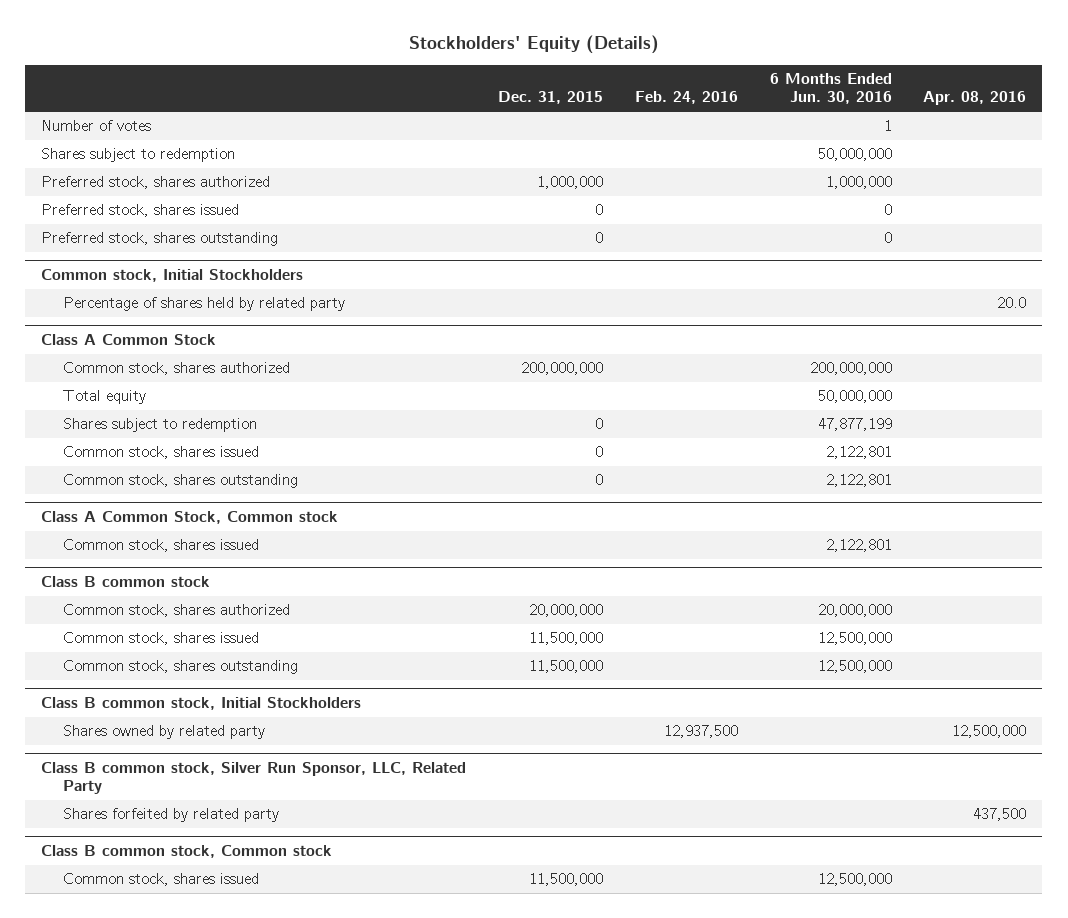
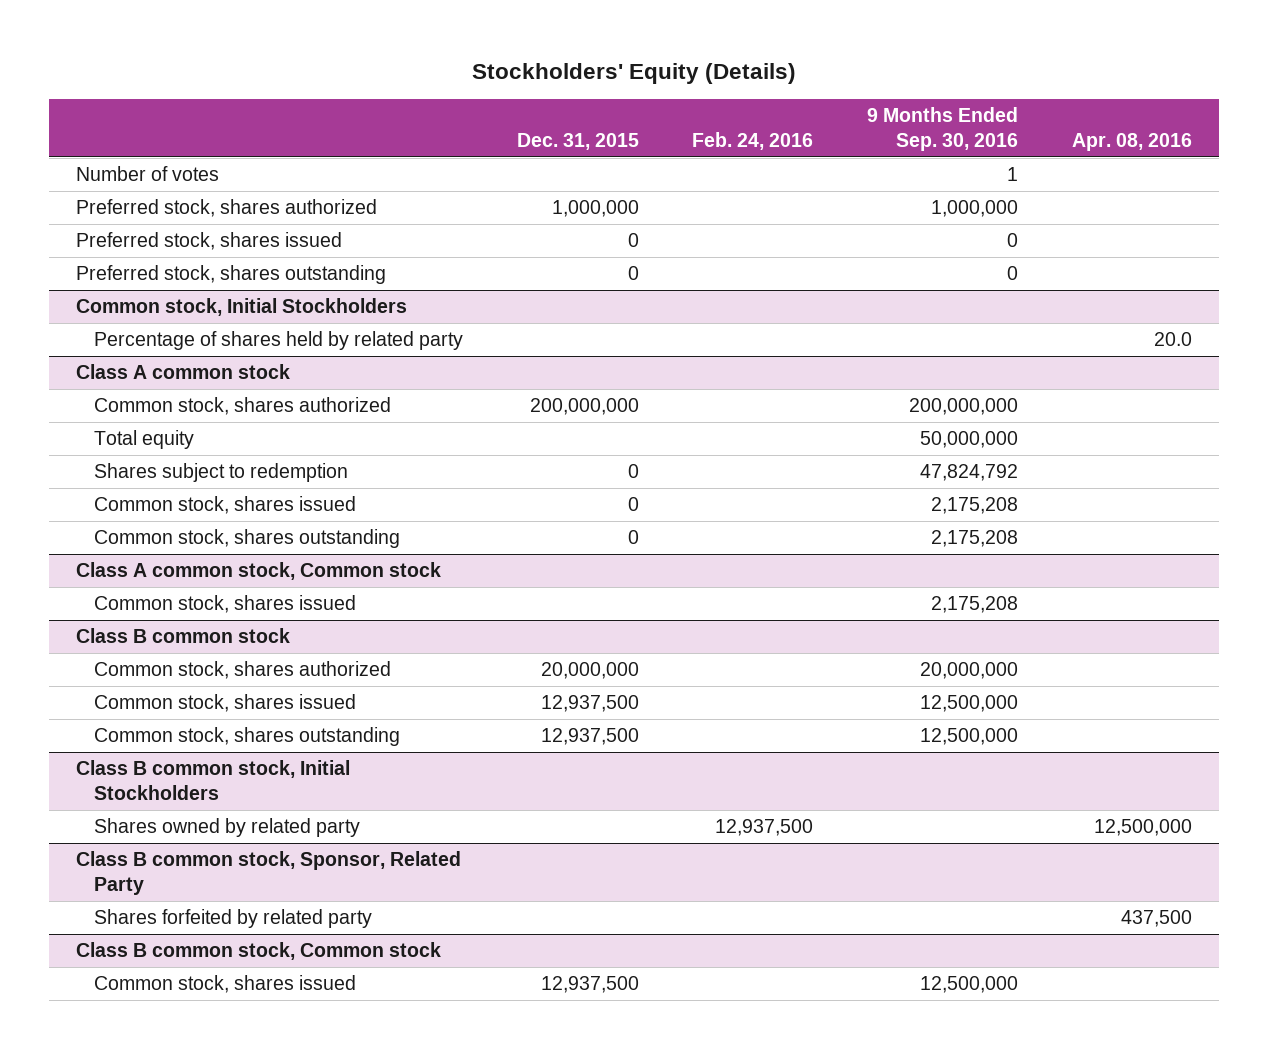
- | Dec. 31, 2015 | Feb. 24, 2016 | 6 Months Ended Jun. 30, 2016 | Apr. 08, 2016
+ | Dec. 31, 2015 | Feb. 24, 2016 | 9 Months Ended Sep. 30, 2016 | Apr. 08, 2016
- Shares subject to redemption | | | 50,000,000 |
- Class A Common Stock
+ Class A common stock
- Class A Common Stock, Common stock
+ Class A common stock, Common stock
@ Class B common stock
- Common stock, shares issued | 11,500,000 | | 12,500,000 |
- Common stock, shares outstanding | 11,500,000 | | 12,500,000 |
+ Common stock, shares issued | 12,937,500 | | 12,500,000 |
+ Common stock, shares outstanding | 12,937,500 | | 12,500,000 |
- Class B common stock, Silver Run Sponsor, LLC, Related Party
+ Class B common stock, Sponsor, Related Party
@ Class B common stock, Common stock
- Common stock, shares issued | 11,500,000 | | 12,500,000 |
+ Common stock, shares issued | 12,937,500 | | 12,500,000 |

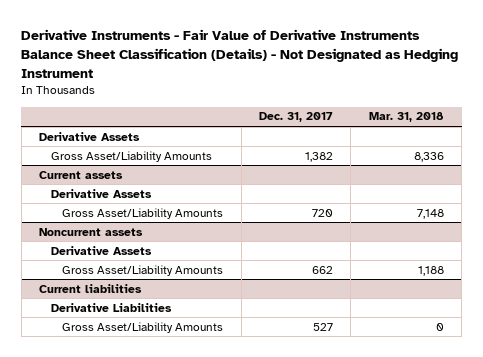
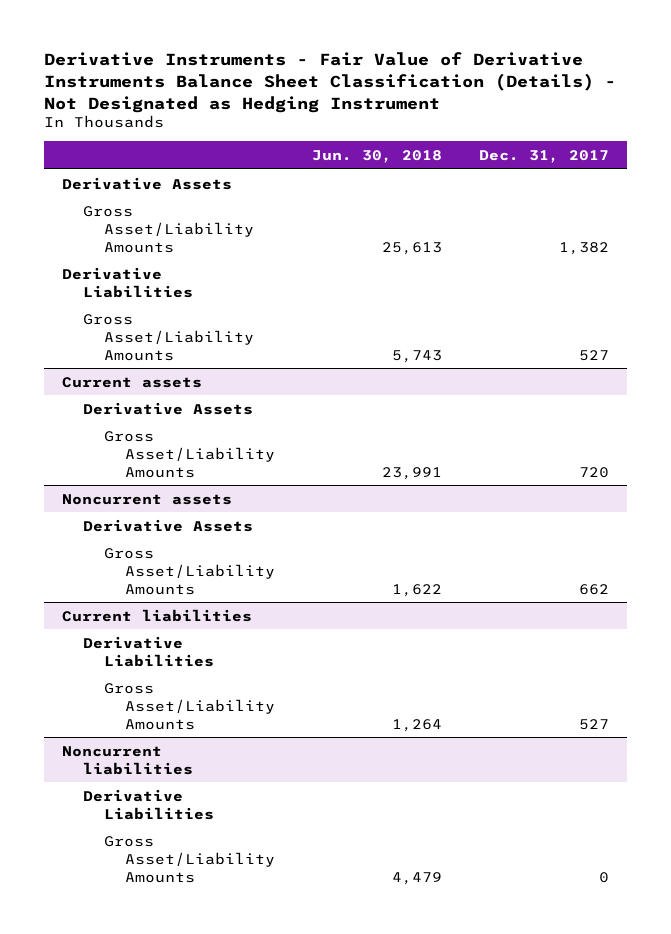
- | Dec. 31, 2017 | Mar. 31, 2018
+ | Jun. 30, 2018 | Dec. 31, 2017
+ Derivative Liabilities
+ Gross Asset/Liability Amounts | 5,743 | 527
+ Noncurrent liabilities
+ Derivative Liabilities
+ Gross Asset/Liability Amounts | 4,479 | 0

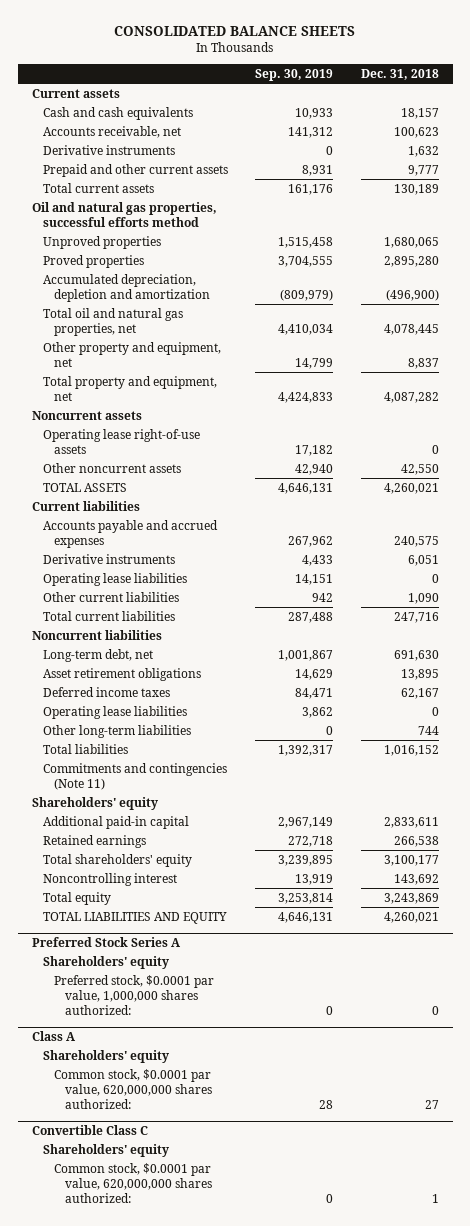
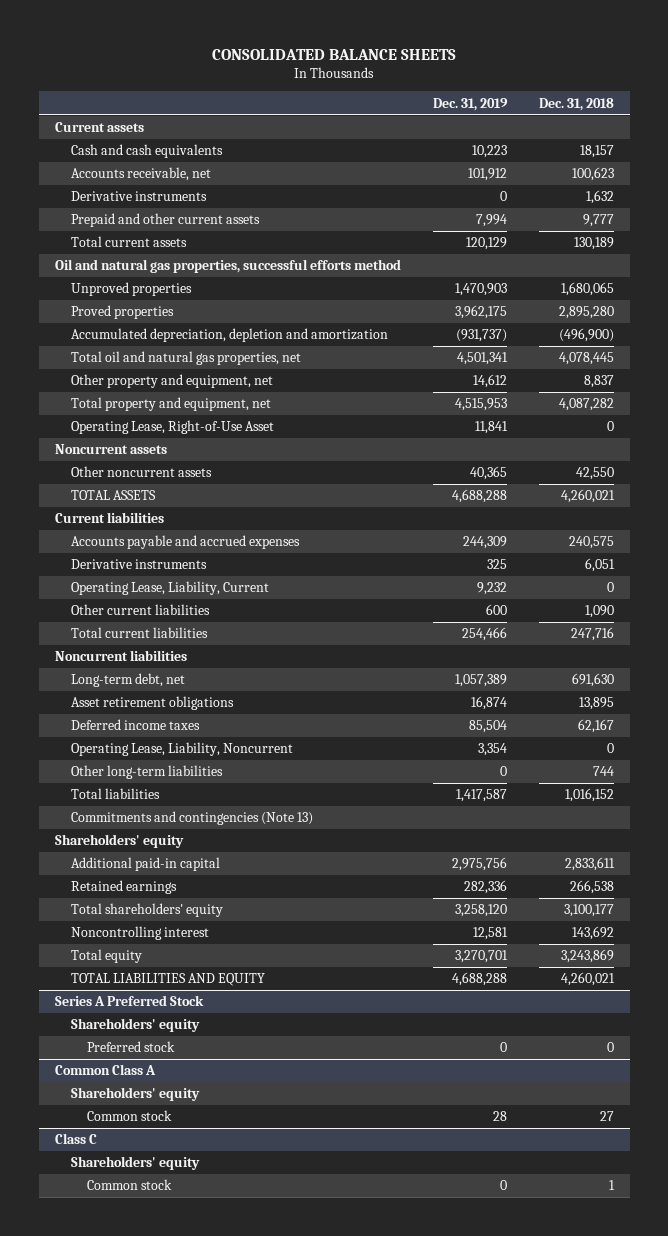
- | Sep. 30, 2019 | Dec. 31, 2018
+ | Dec. 31, 2019 | Dec. 31, 2018
+ Operating Lease, Right-of-Use Asset | 11,841 | 0
- Operating lease right-of-use assets | 17,182 | 0
- Operating lease liabilities | 14,151 | 0
+ Operating Lease, Liability, Current | 9,232 | 0
- Operating lease liabilities | 3,862 | 0
+ Operating Lease, Liability, Noncurrent | 3,354 | 0
- Commitments and contingencies (Note 11)
+ Commitments and contingencies (Note 13)
- Preferred Stock Series A
+ Series A Preferred Stock
- Preferred stock, $0.0001 par value, 1,000,000 shares authorized: | 0 | 0
- Class A
+ Preferred stock | 0 | 0
+ Common Class A
- Common stock, $0.0001 par value, 620,000,000 shares authorized: | 28 | 27
- Convertible Class C
+ Common stock | 28 | 27
+ Class C
- Common stock, $0.0001 par value, 620,000,000 shares authorized: | 0 | 1
+ Common stock | 0 | 1

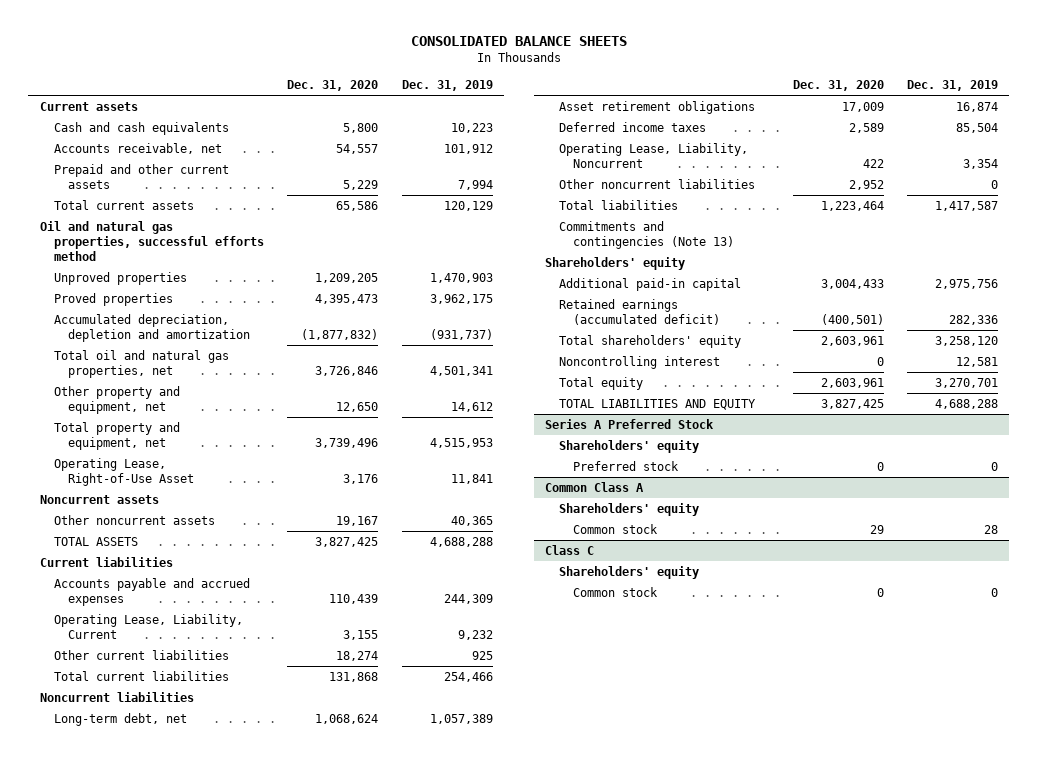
- | Dec. 31, 2019 | Dec. 31, 2018
+ | Dec. 31, 2020 | Dec. 31, 2019
- Derivative instruments | 0 | 1,632
- Derivative instruments | 325 | 6,051
- Other current liabilities | 600 | 1,090
+ Other current liabilities | 18,274 | 925
- Other long-term liabilities | 0 | 744
+ Other noncurrent liabilities | 2,952 | 0
- Retained earnings | 282,336 | 266,538
+ Retained earnings (accumulated deficit) | (400,501) | 282,336

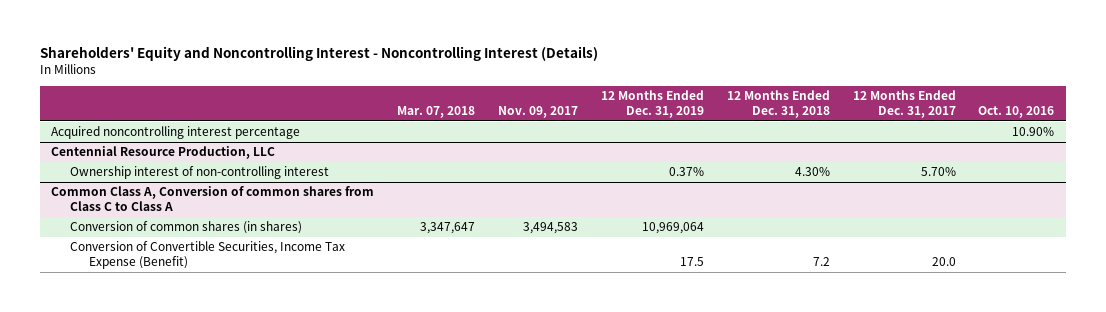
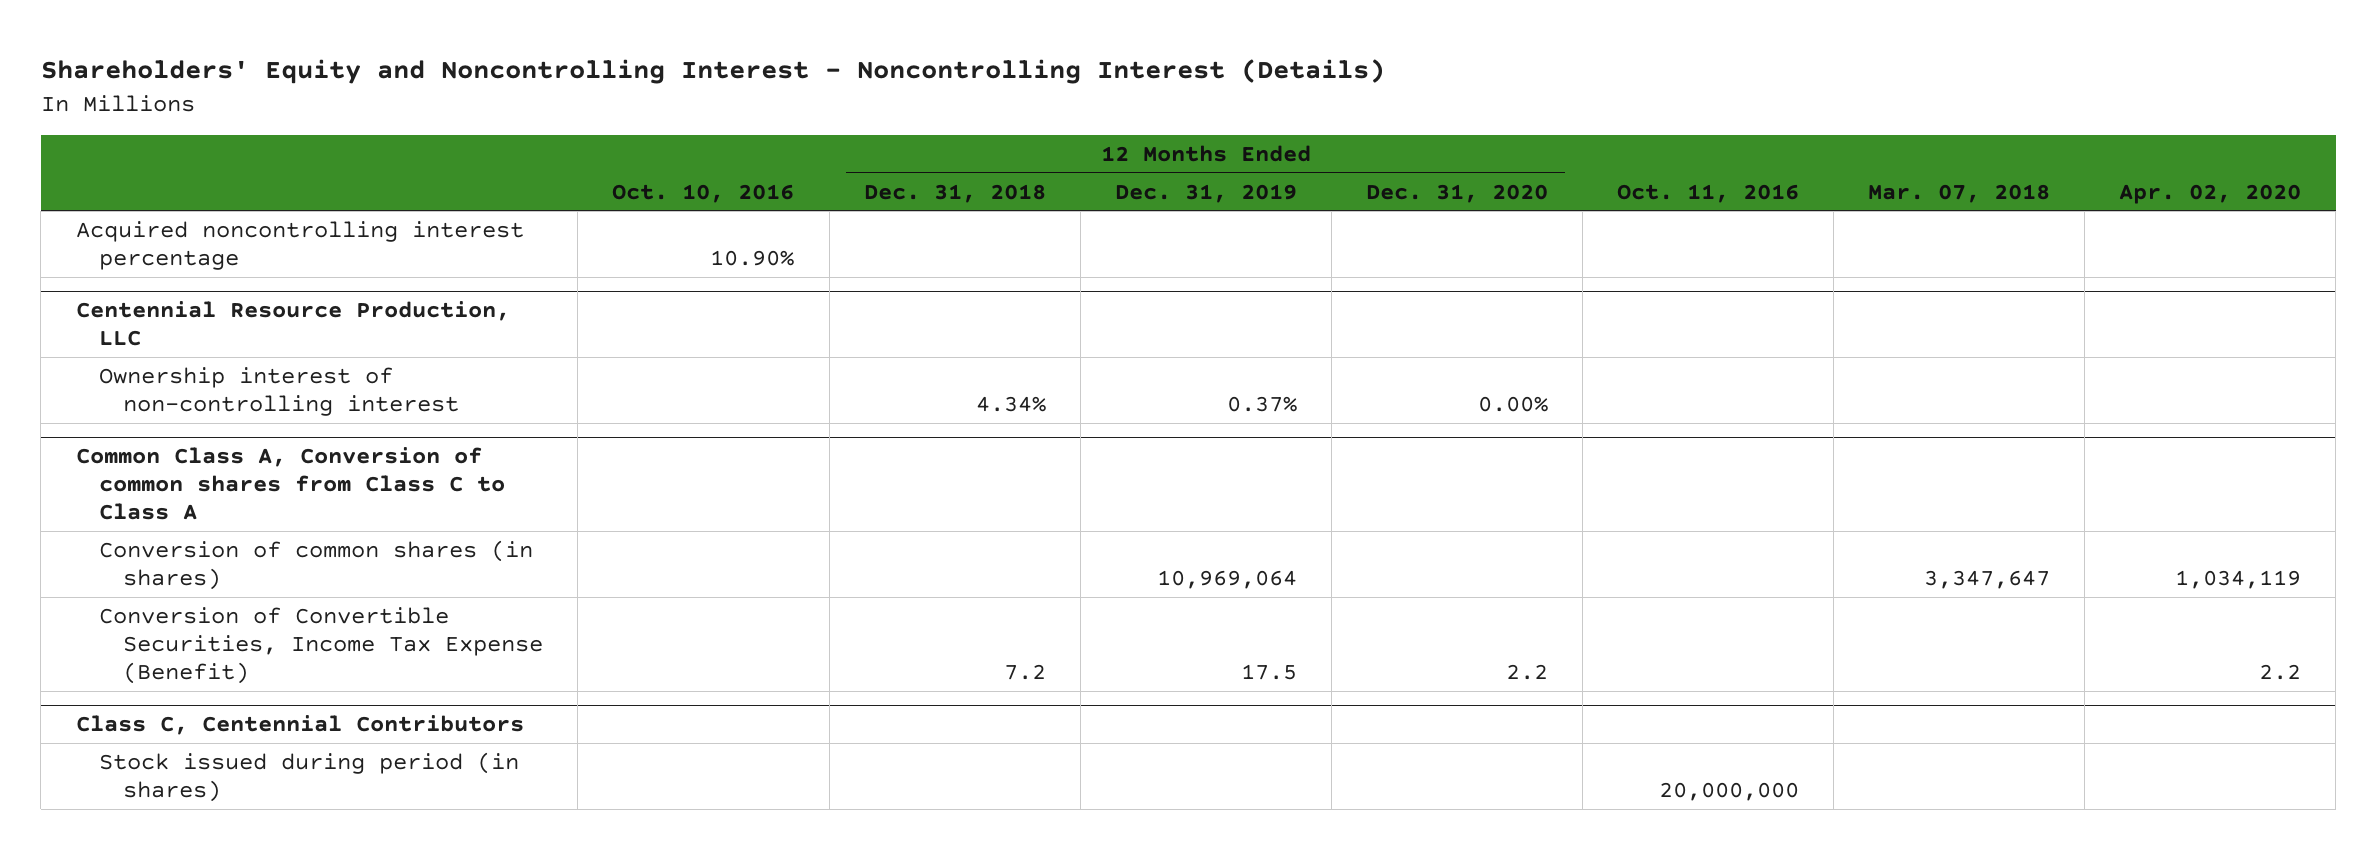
- | Mar. 07, 2018 | Nov. 09, 2017 | 12 Months Ended Dec. 31, 2019 | 12 Months Ended Dec. 31, 2018 | 12 Months Ended Dec. 31, 2017 | Oct. 10, 2016
+ | Oct. 10, 2016 | 12 Months Ended Dec. 31, 2018 | 12 Months Ended Dec. 31, 2019 | 12 Months Ended Dec. 31, 2020 | Oct. 11, 2016 | Mar. 07, 2018 | Apr. 02, 2020
@ Centennial Resource Production, LLC
- Ownership interest of non-controlling interest | | | 0.37% | 4.30% | 5.70% |
+ Ownership interest of non-controlling interest | | 4.34% | 0.37% | 0.00% | | |
+ Class C, Centennial Contributors
+ Stock issued during period (in shares) | | | | | 20,000,000 | |

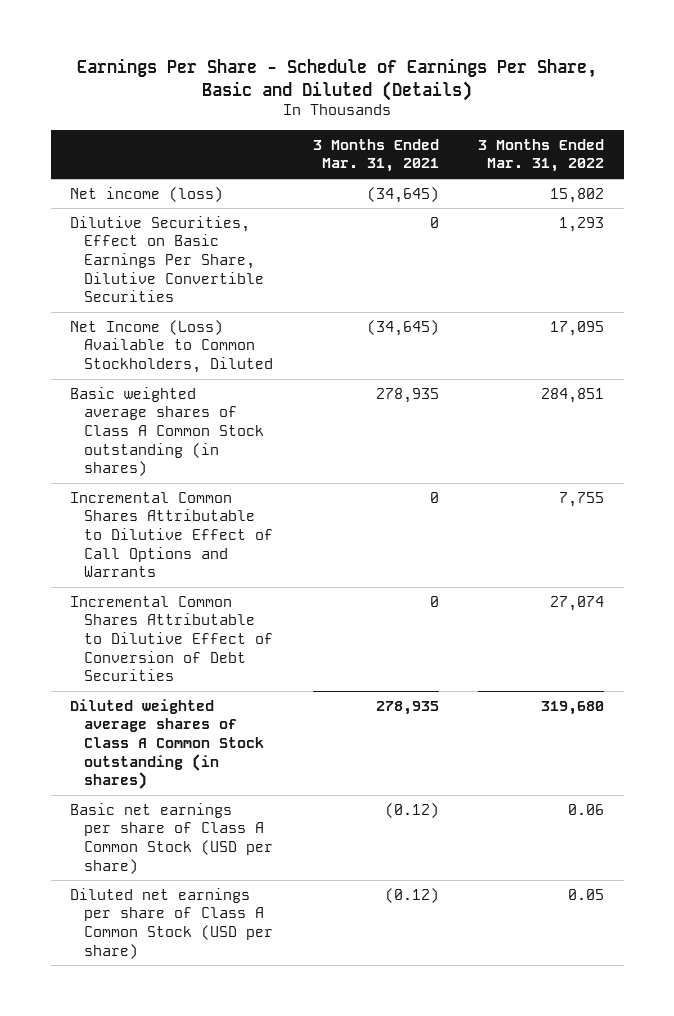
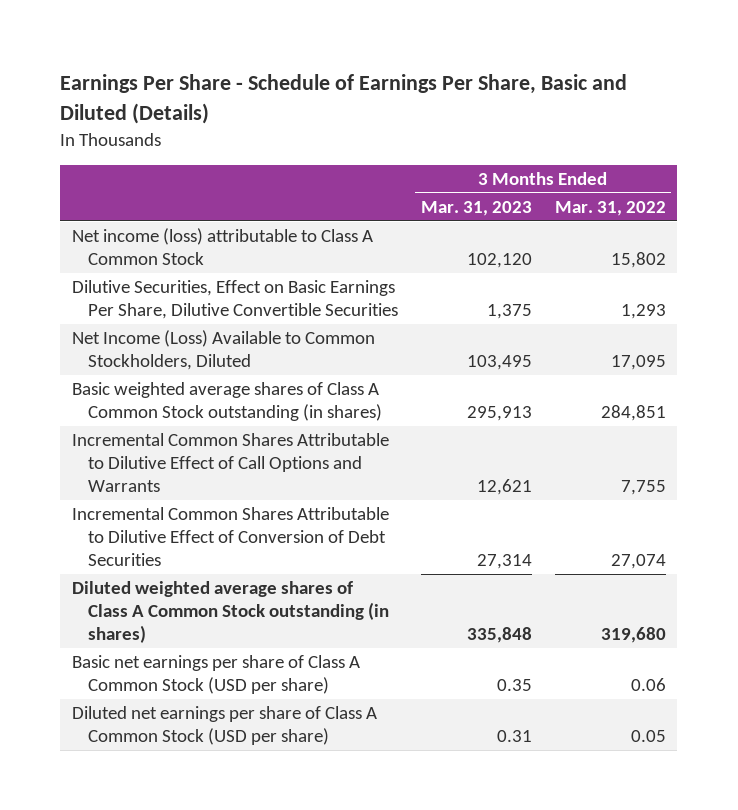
- | 3 Months Ended Mar. 31, 2021 | 3 Months Ended Mar. 31, 2022
+ | 3 Months Ended Mar. 31, 2023 | 3 Months Ended Mar. 31, 2022
- Net income (loss) | (34,645) | 15,802
+ Net income (loss) attributable to Class A Common Stock | 102,120 | 15,802

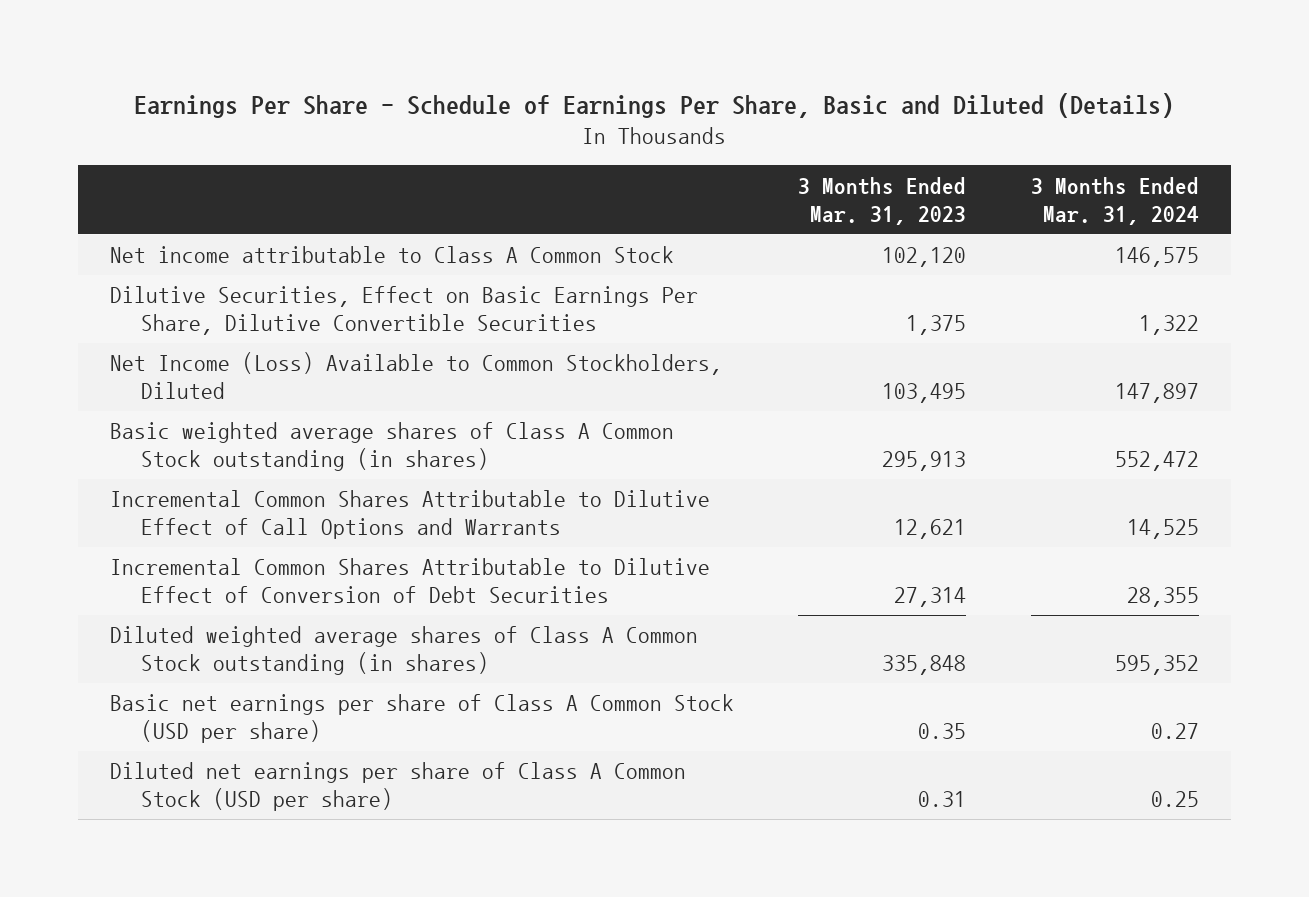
- | 3 Months Ended Mar. 31, 2023 | 3 Months Ended Mar. 31, 2022
+ | 3 Months Ended Mar. 31, 2023 | 3 Months Ended Mar. 31, 2024
- Net income (loss) attributable to Class A Common Stock | 102,120 | 15,802
+ Net income attributable to Class A Common Stock | 102,120 | 146,575

